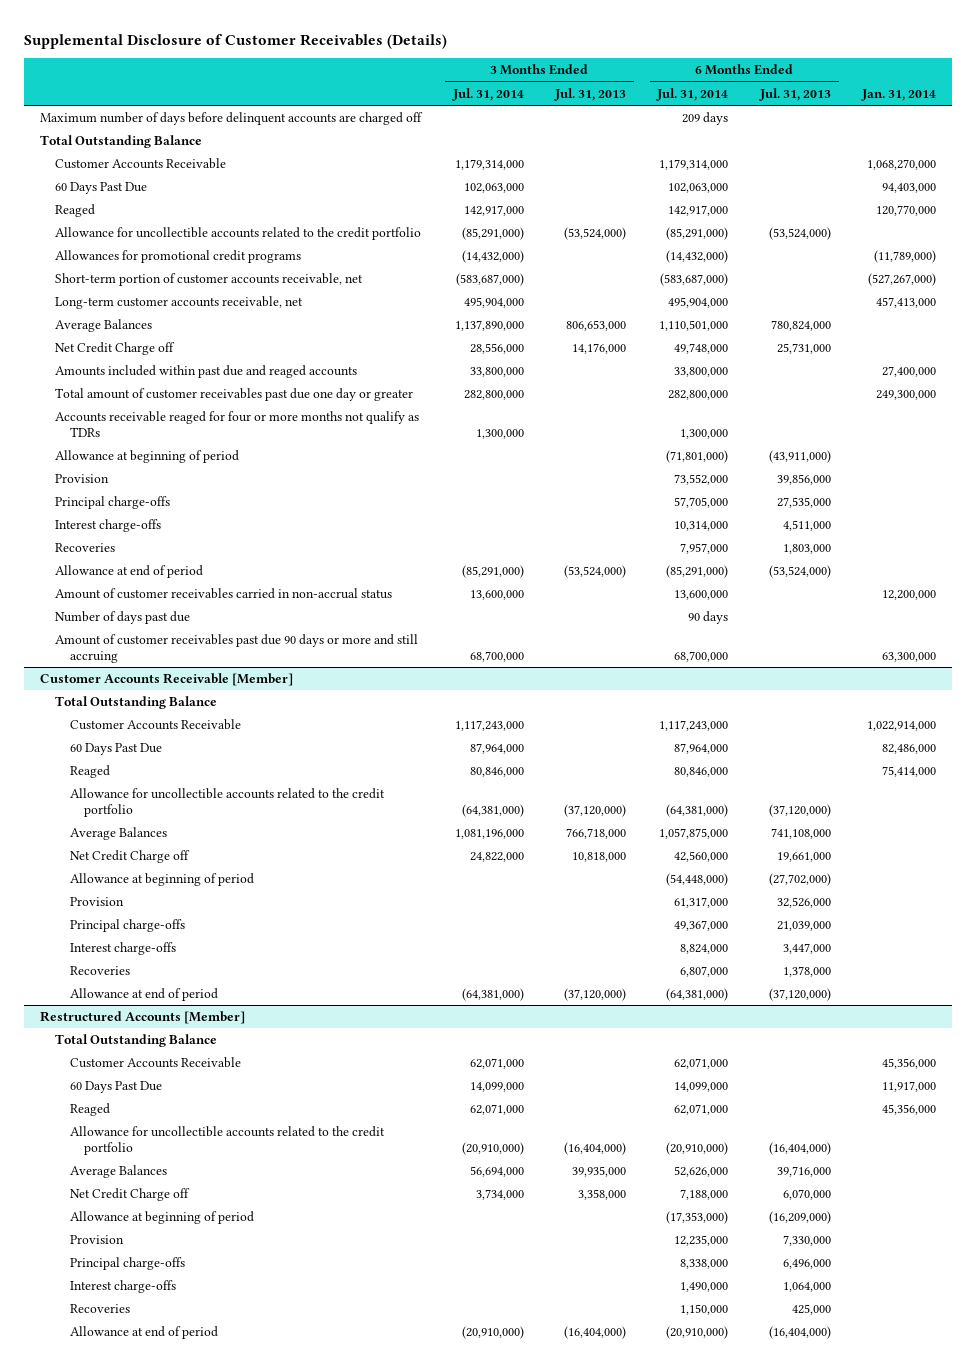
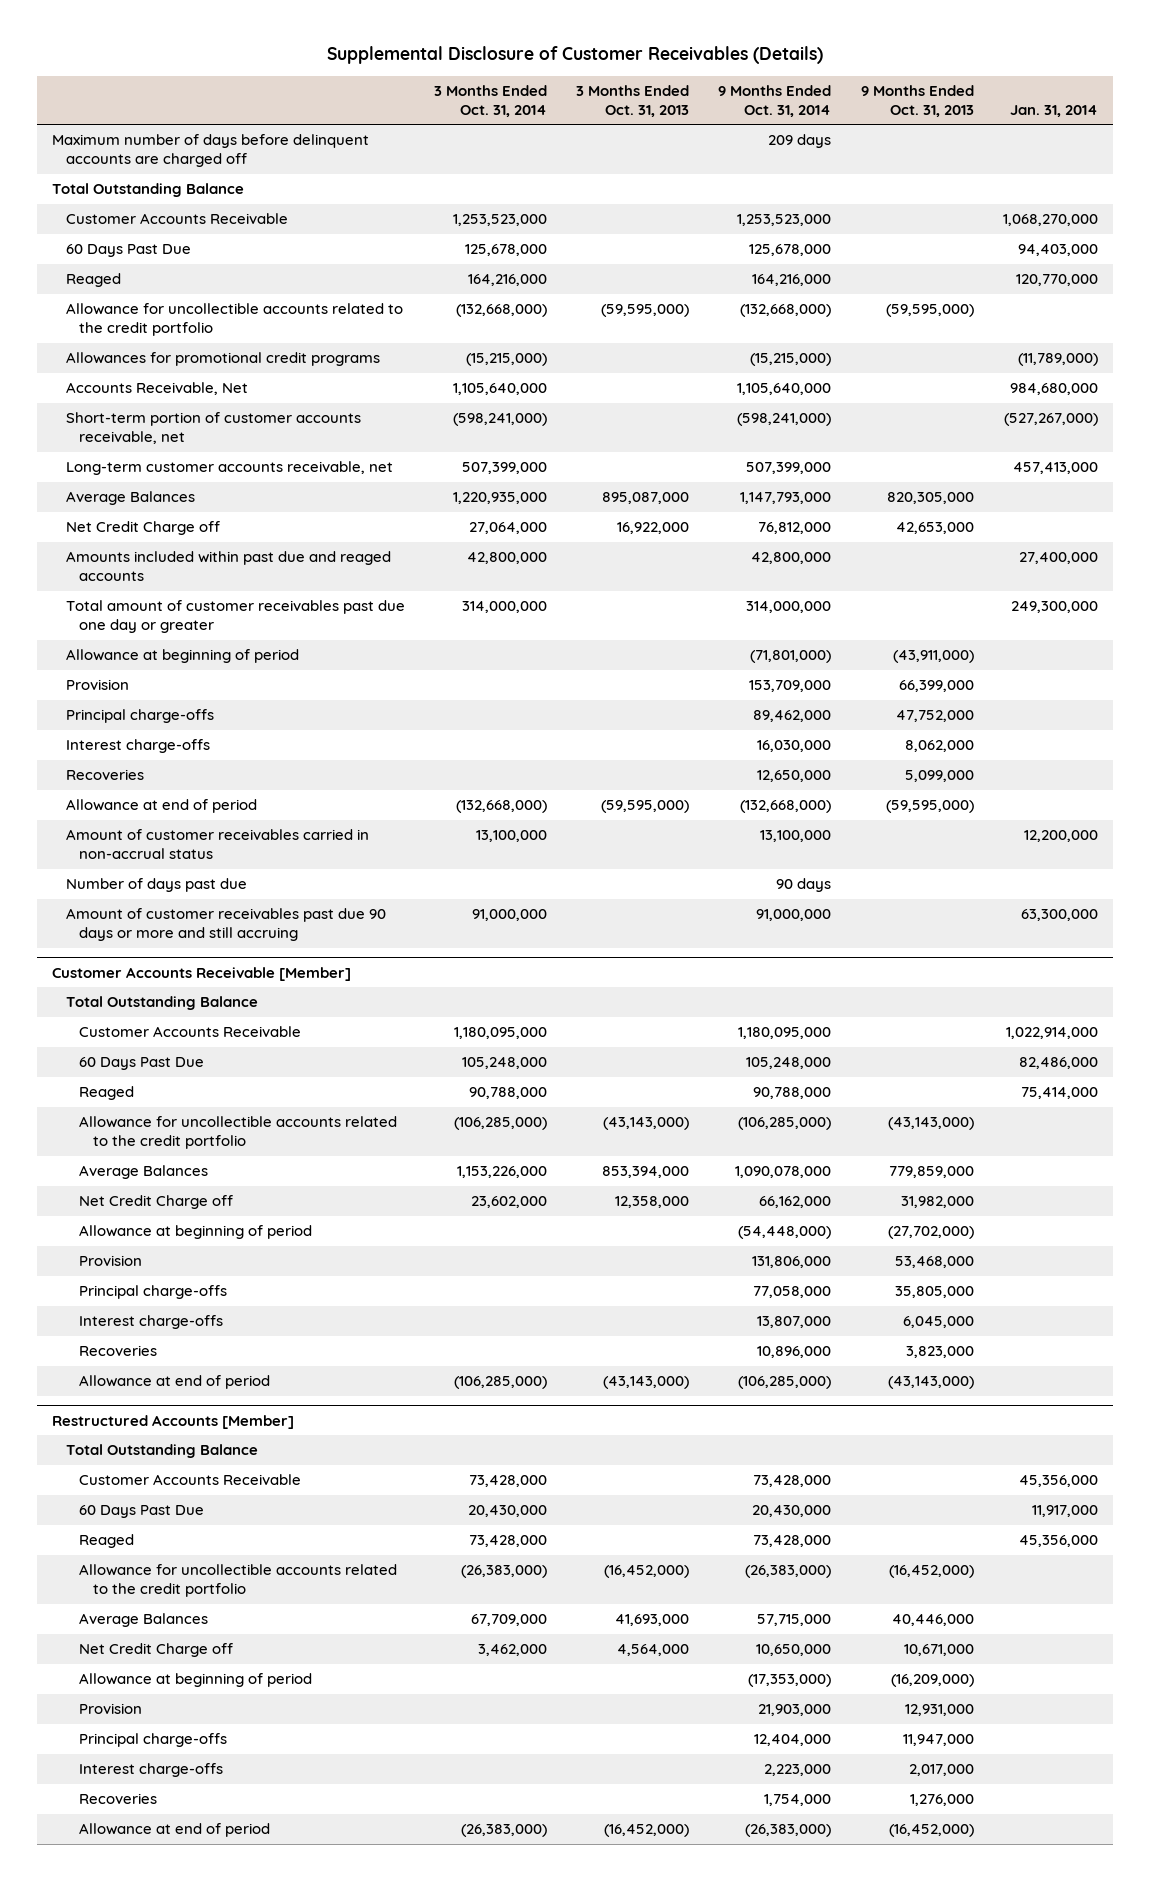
- | 3 Months Ended Jul. 31, 2014 | 3 Months Ended Jul. 31, 2013 | 6 Months Ended Jul. 31, 2014 | 6 Months Ended Jul. 31, 2013 | Jan. 31, 2014
+ | 3 Months Ended Oct. 31, 2014 | 3 Months Ended Oct. 31, 2013 | 9 Months Ended Oct. 31, 2014 | 9 Months Ended Oct. 31, 2013 | Jan. 31, 2014
+ Accounts Receivable, Net | 1,105,640,000 | | 1,105,640,000 | | 984,680,000
- Accounts receivable reaged for four or more months not qualify as TDRs | 1,300,000 | | 1,300,000 | |

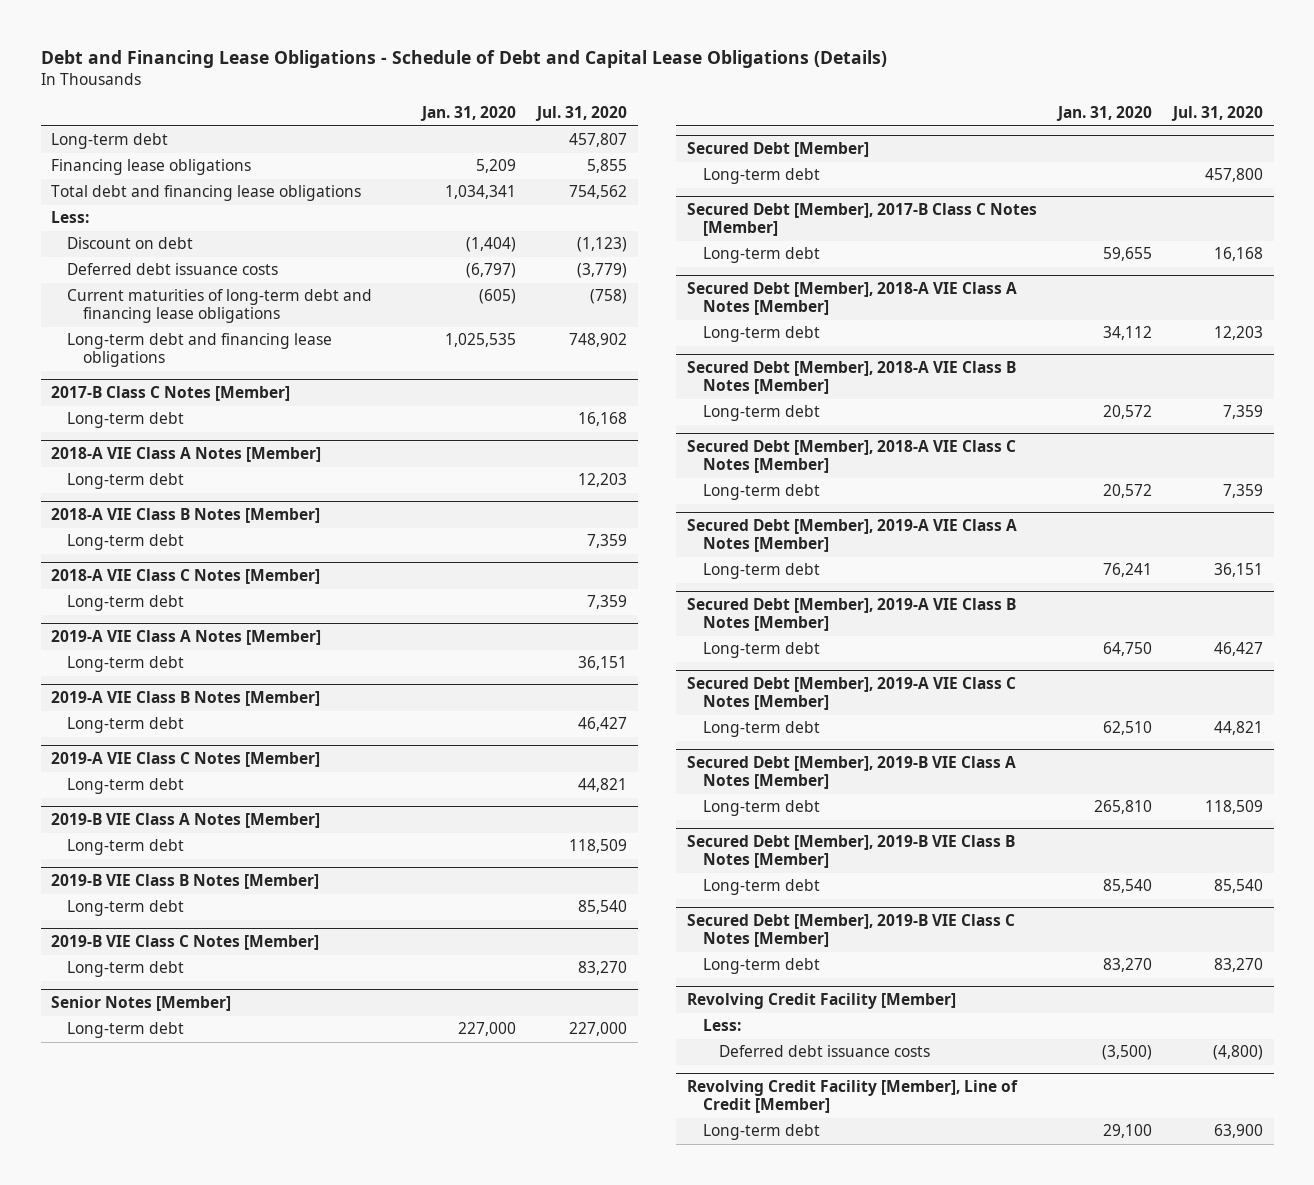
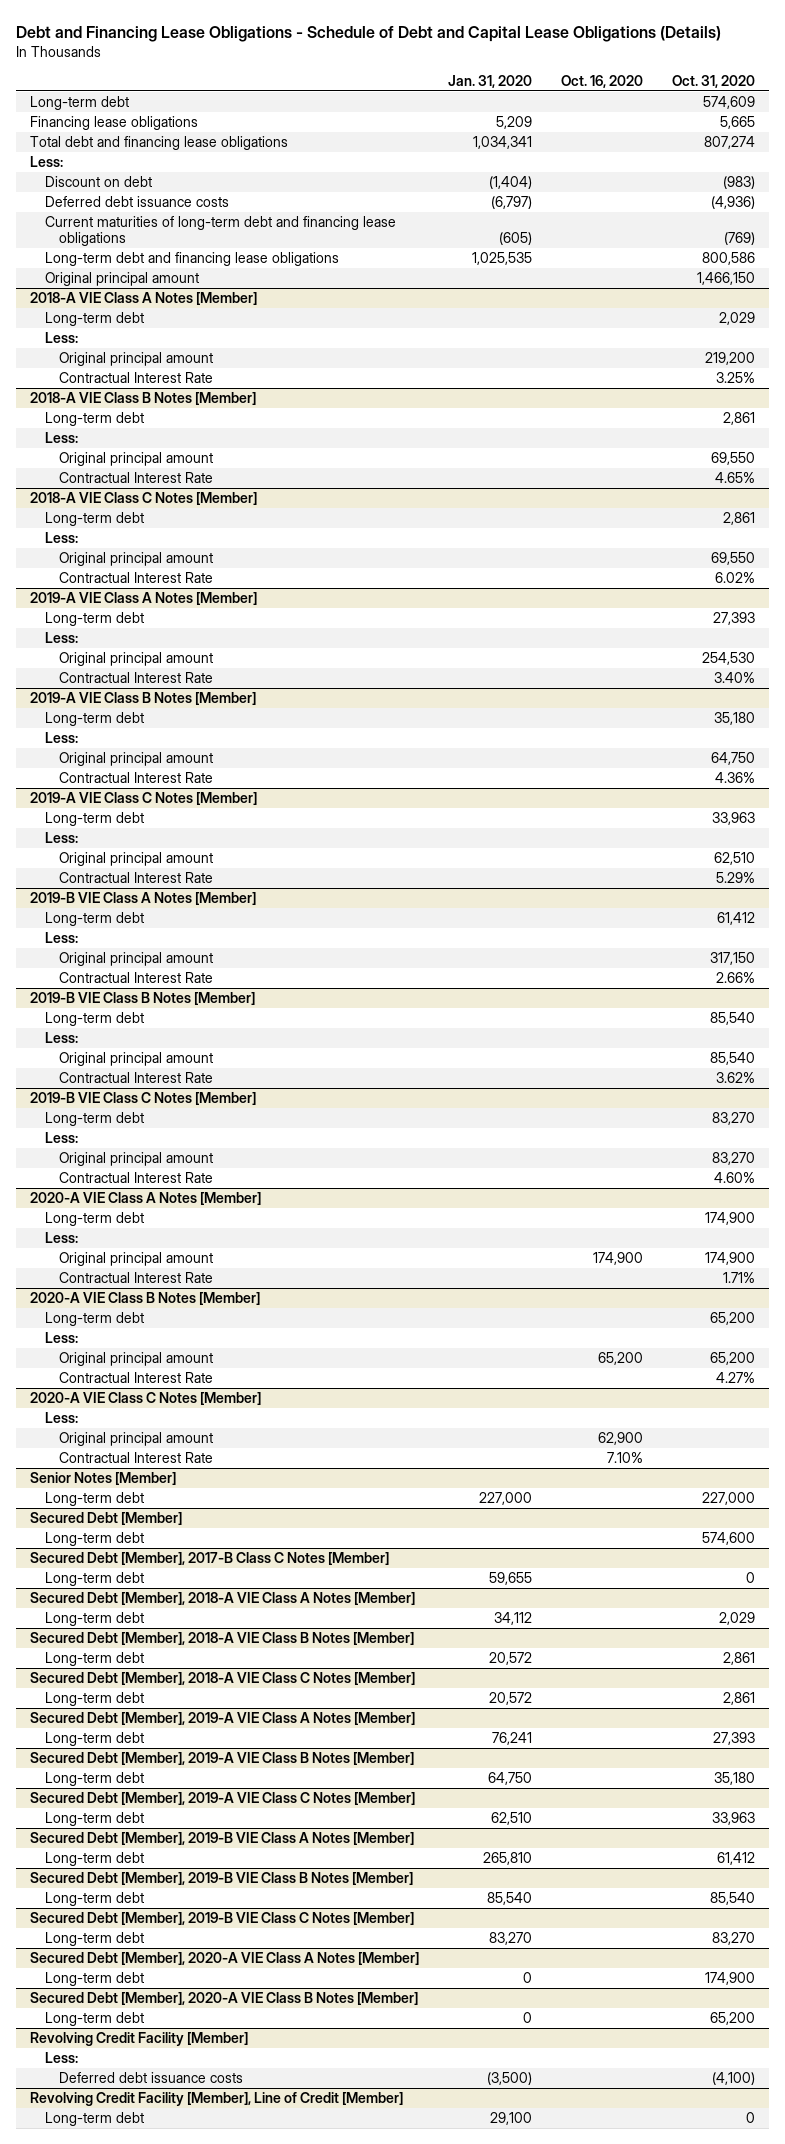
- | Jan. 31, 2020 | Jul. 31, 2020
+ | Jan. 31, 2020 | Oct. 16, 2020 | Oct. 31, 2020
- 2017-B Class C Notes [Member]
- Long-term debt | | 16,168
+ Original principal amount | | | 1,466,150
@ 2018-A VIE Class A Notes [Member]
+ Less:
+ Original principal amount | | | 219,200
+ Contractual Interest Rate | | | 3.25%
@ 2018-A VIE Class B Notes [Member]
+ Less:
+ Original principal amount | | | 69,550
+ Contractual Interest Rate | | | 4.65%
@ 2018-A VIE Class C Notes [Member]
+ Less:
+ Original principal amount | | | 69,550
+ Contractual Interest Rate | | | 6.02%
@ 2019-A VIE Class A Notes [Member]
+ Less:
+ Original principal amount | | | 254,530
+ Contractual Interest Rate | | | 3.40%
@ 2019-A VIE Class B Notes [Member]
+ Less:
+ Original principal amount | | | 64,750
+ Contractual Interest Rate | | | 4.36%
@ 2019-A VIE Class C Notes [Member]
+ Less:
+ Original principal amount | | | 62,510
+ Contractual Interest Rate | | | 5.29%
@ 2019-B VIE Class A Notes [Member]
+ Less:
+ Original principal amount | | | 317,150
+ Contractual Interest Rate | | | 2.66%
@ 2019-B VIE Class B Notes [Member]
+ Less:
+ Original principal amount | | | 85,540
+ Contractual Interest Rate | | | 3.62%
@ 2019-B VIE Class C Notes [Member]
+ Less:
+ Original principal amount | | | 83,270
+ Contractual Interest Rate | | | 4.60%
+ 2020-A VIE Class A Notes [Member]
+ Long-term debt | | | 174,900
+ Less:
+ Original principal amount | | 174,900 | 174,900
+ Contractual Interest Rate | | | 1.71%
+ 2020-A VIE Class B Notes [Member]
+ Long-term debt | | | 65,200
+ Less:
+ Original principal amount | | 65,200 | 65,200
+ Contractual Interest Rate | | | 4.27%
+ 2020-A VIE Class C Notes [Member]
+ Less:
+ Original principal amount | | 62,900 |
+ Contractual Interest Rate | | 7.10% |
+ Secured Debt [Member], 2020-A VIE Class A Notes [Member]
+ Long-term debt | 0 | | 174,900
+ Secured Debt [Member], 2020-A VIE Class B Notes [Member]
+ Long-term debt | 0 | | 65,200

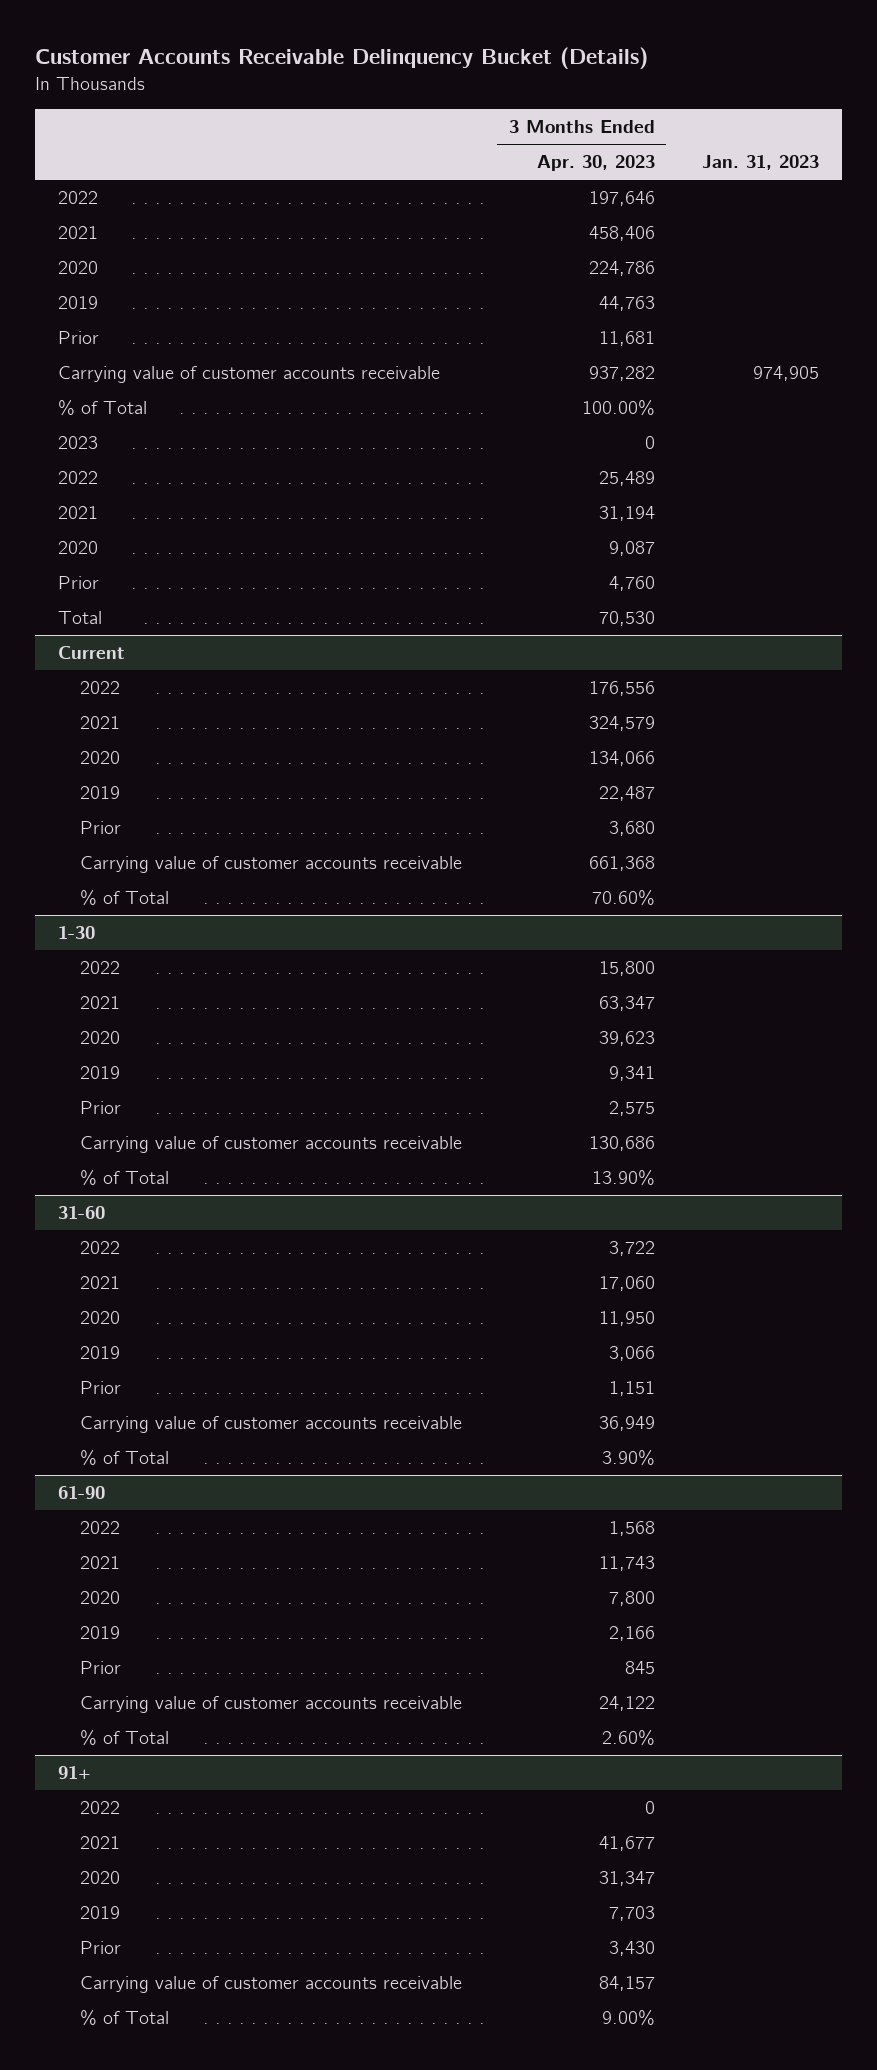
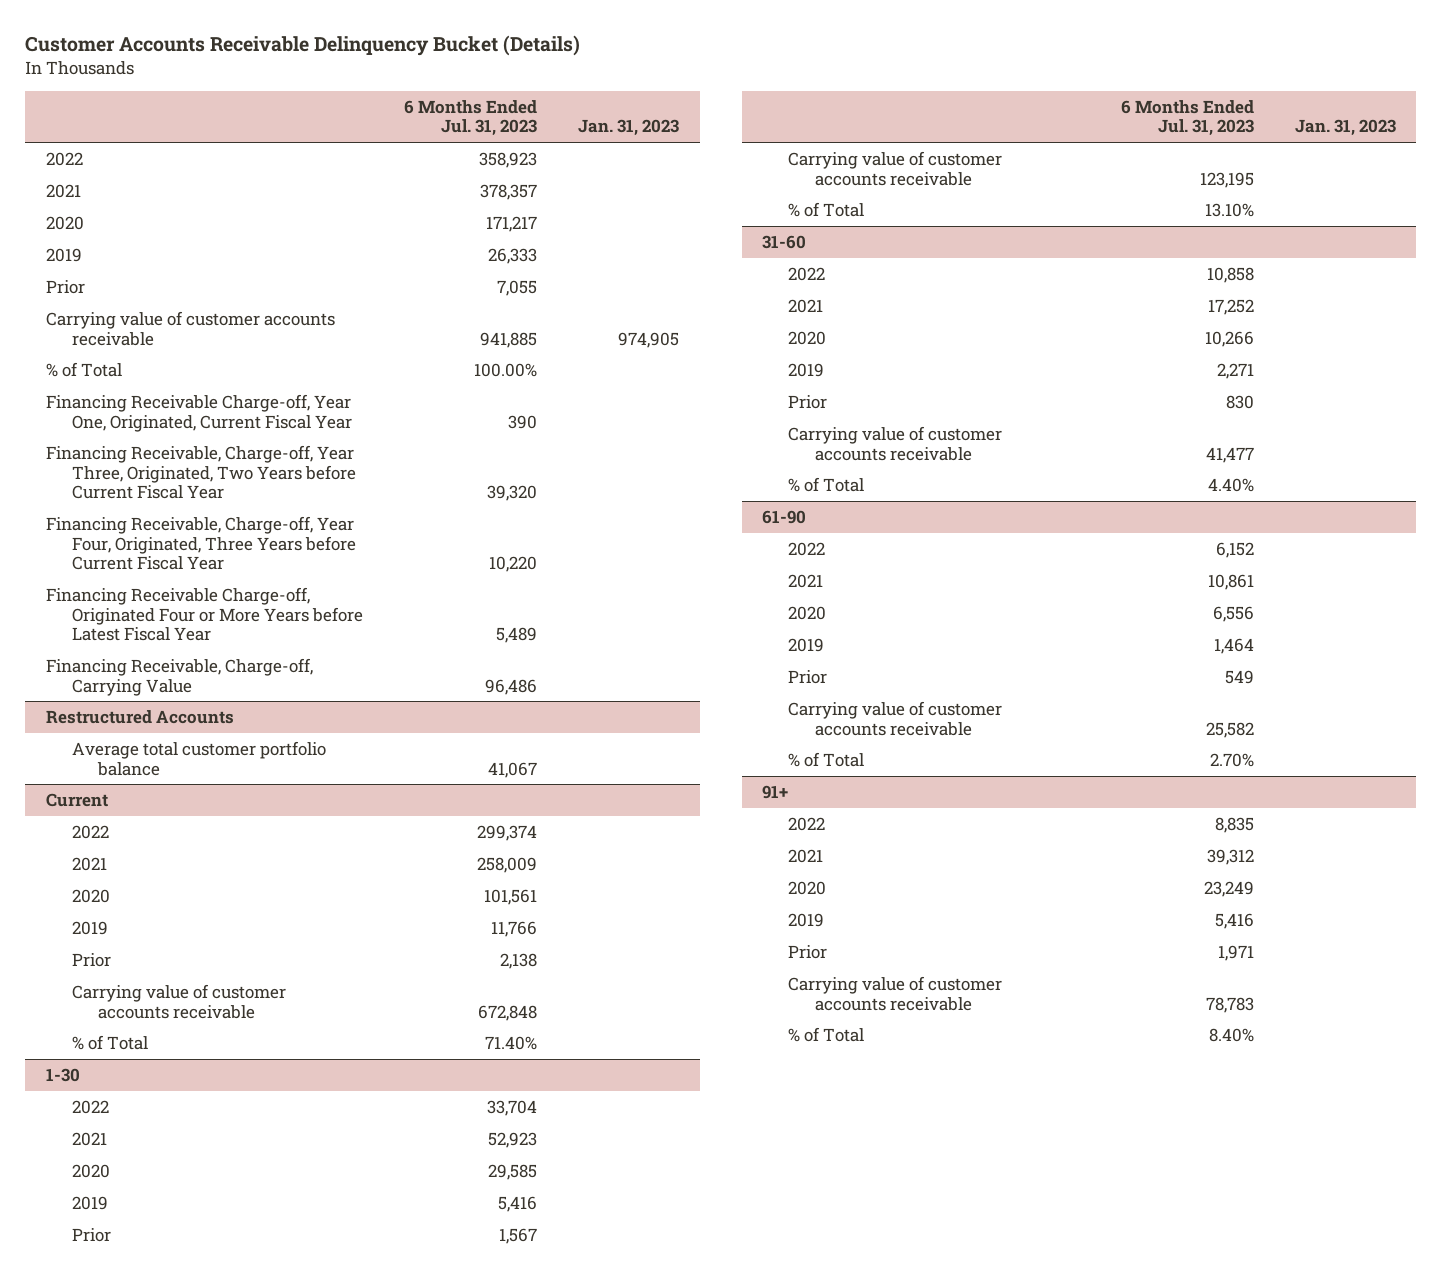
- | 3 Months Ended Apr. 30, 2023 | Jan. 31, 2023
+ | 6 Months Ended Jul. 31, 2023 | Jan. 31, 2023
- 2023 | 0 |
- 2022 | 25,489 |
- 2021 | 31,194 |
- 2020 | 9,087 |
- Prior | 4,760 |
- Total | 70,530 |
+ Financing Receivable Charge-off, Year One, Originated, Current Fiscal Year | 390 |
+ Financing Receivable, Charge-off, Year Three, Originated, Two Years before Current Fiscal Year | 39,320 |
+ Financing Receivable, Charge-off, Year Four, Originated, Three Years before Current Fiscal Year | 10,220 |
+ Financing Receivable Charge-off, Originated Four or More Years before Latest Fiscal Year | 5,489 |
+ Financing Receivable, Charge-off, Carrying Value | 96,486 |
+ Restructured Accounts
+ Average total customer portfolio balance | 41,067 |

